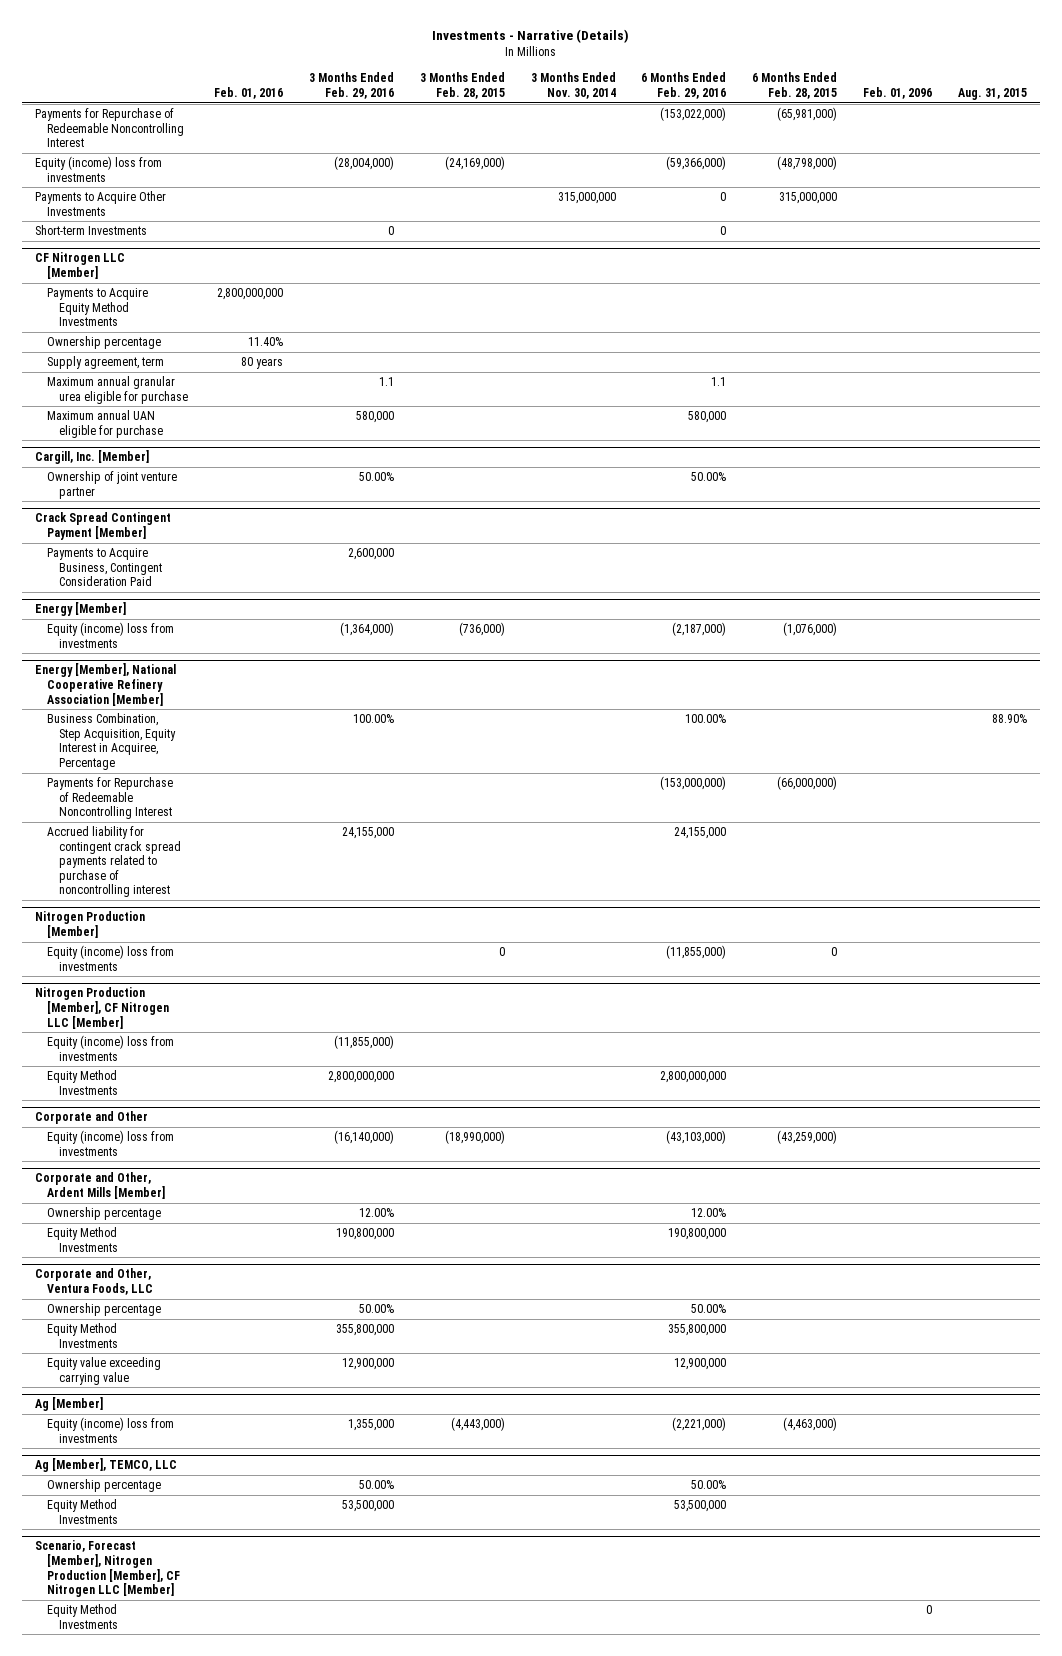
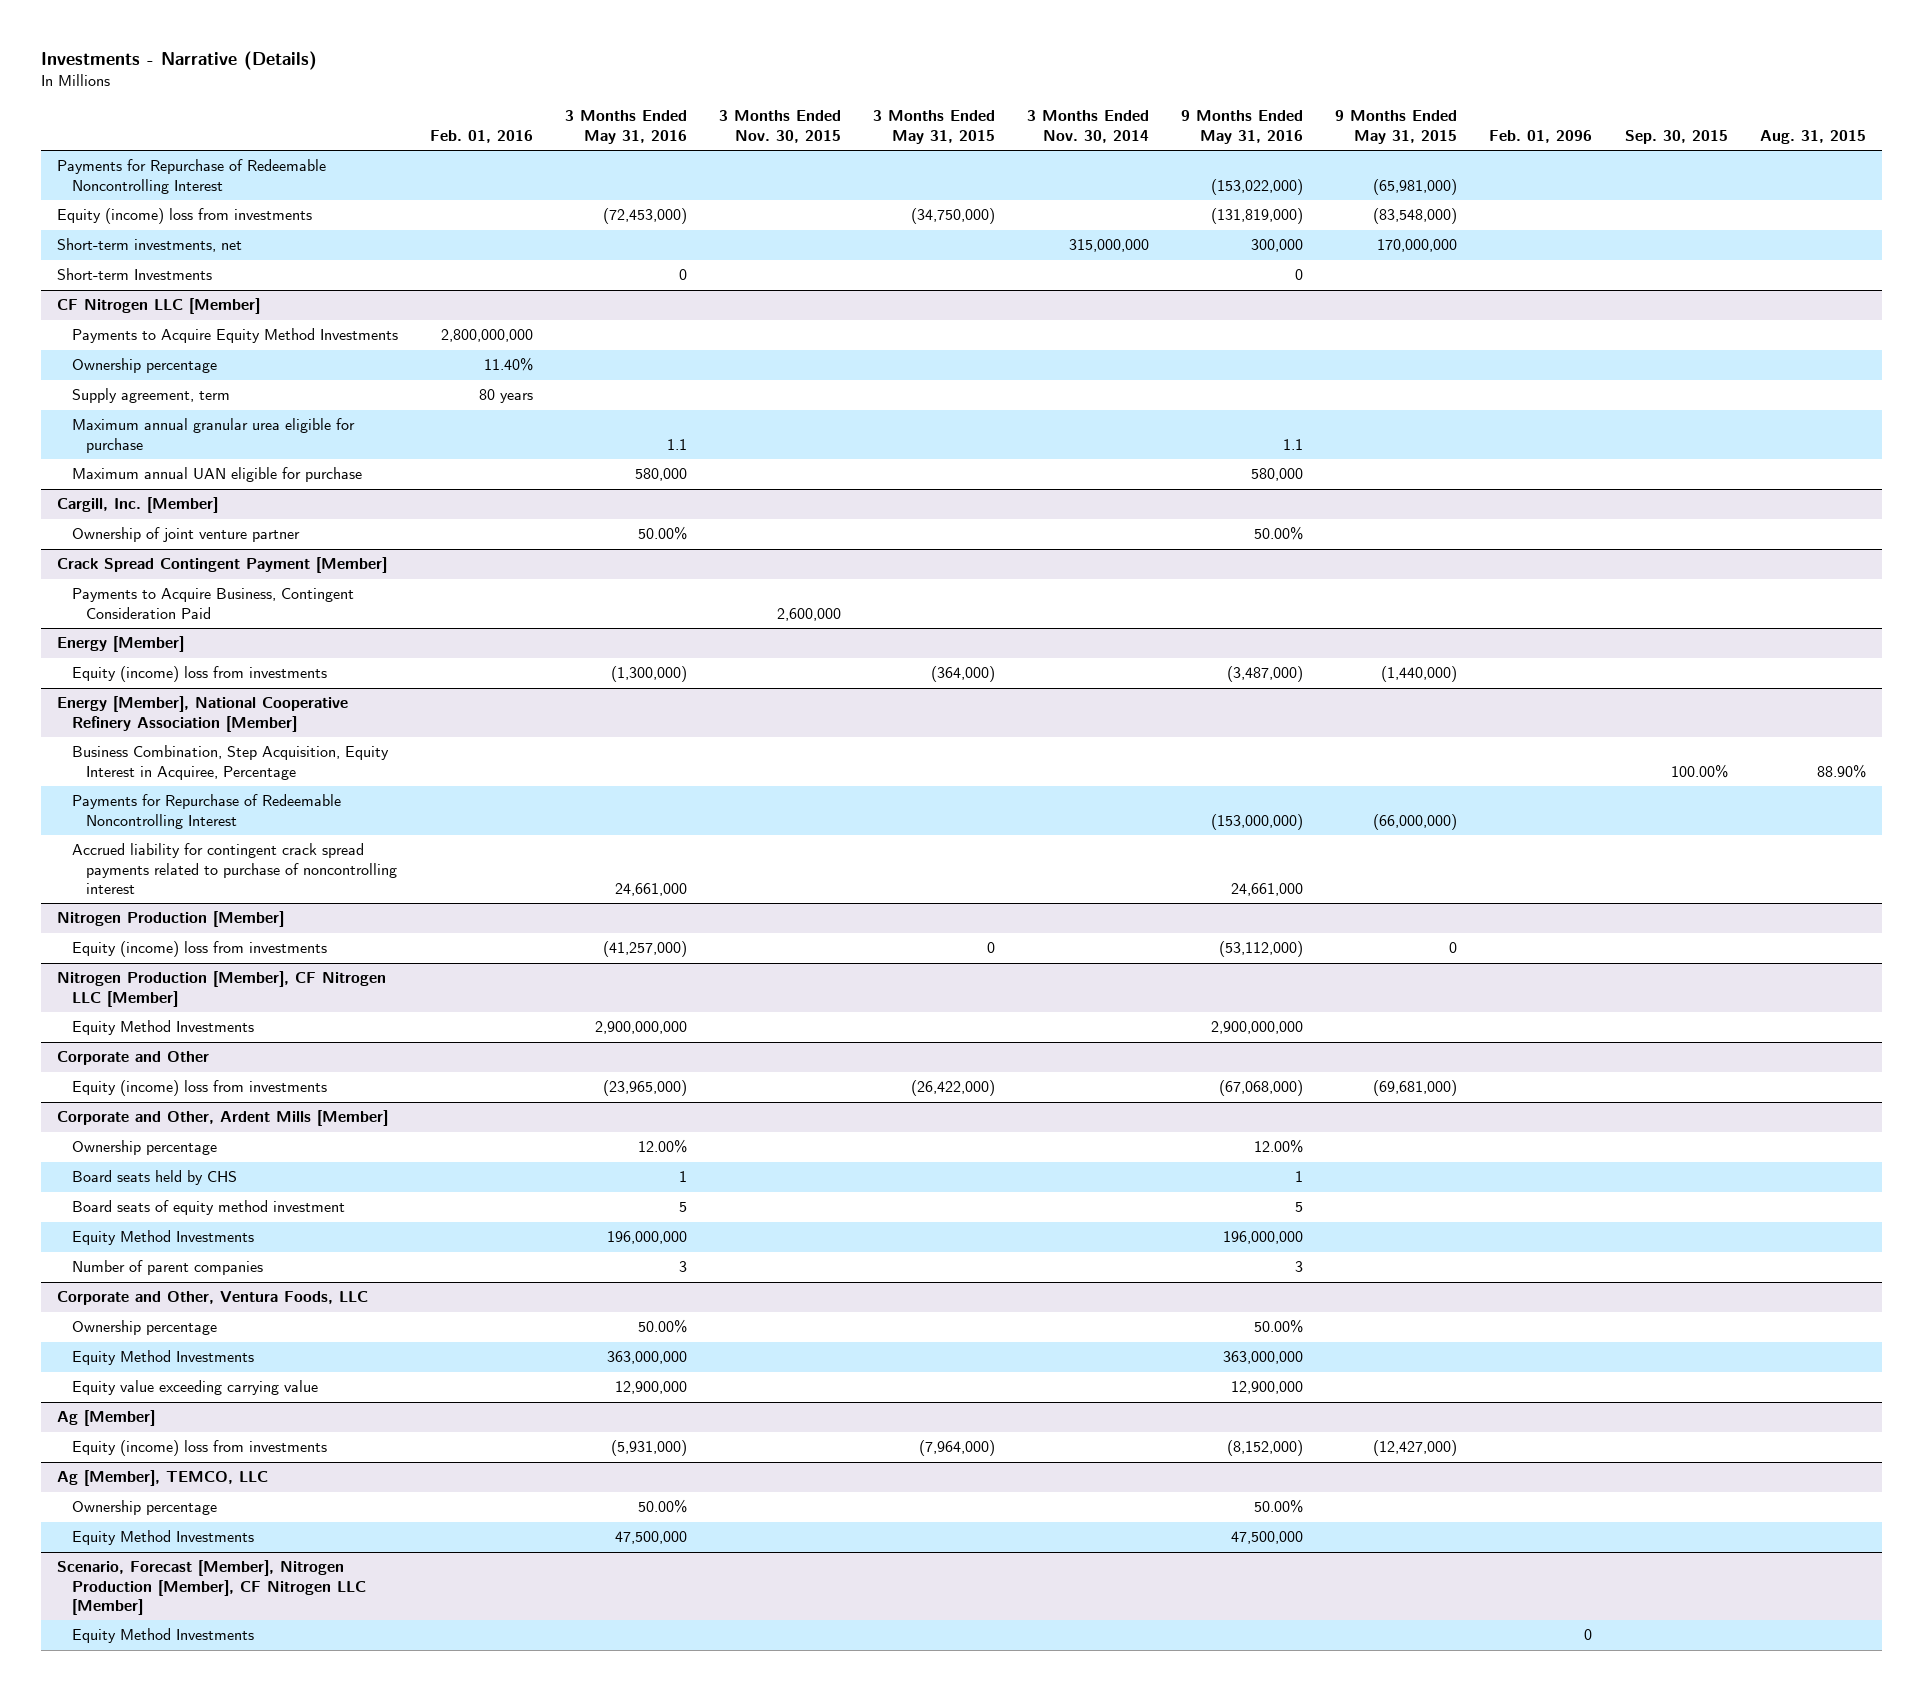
- | Feb. 01, 2016 | 3 Months Ended Feb. 29, 2016 | 3 Months Ended Feb. 28, 2015 | 3 Months Ended Nov. 30, 2014 | 6 Months Ended Feb. 29, 2016 | 6 Months Ended Feb. 28, 2015 | Feb. 01, 2096 | Aug. 31, 2015
+ | Feb. 01, 2016 | 3 Months Ended May 31, 2016 | 3 Months Ended Nov. 30, 2015 | 3 Months Ended May 31, 2015 | 3 Months Ended Nov. 30, 2014 | 9 Months Ended May 31, 2016 | 9 Months Ended May 31, 2015 | Feb. 01, 2096 | Sep. 30, 2015 | Aug. 31, 2015
- Payments to Acquire Other Investments | | | | 315,000,000 | 0 | 315,000,000 | |
+ Short-term investments, net | | | | | 315,000,000 | 300,000 | 170,000,000 | | |
@ Nitrogen Production [Member], CF Nitrogen LLC [Member]
- Equity (income) loss from investments | | (11,855,000) | | | | | |
@ Corporate and Other, Ardent Mills [Member]
+ Board seats held by CHS | | 1 | | | | 1 | | | |
+ Board seats of equity method investment | | 5 | | | | 5 | | | |
+ Number of parent companies | | 3 | | | | 3 | | | |

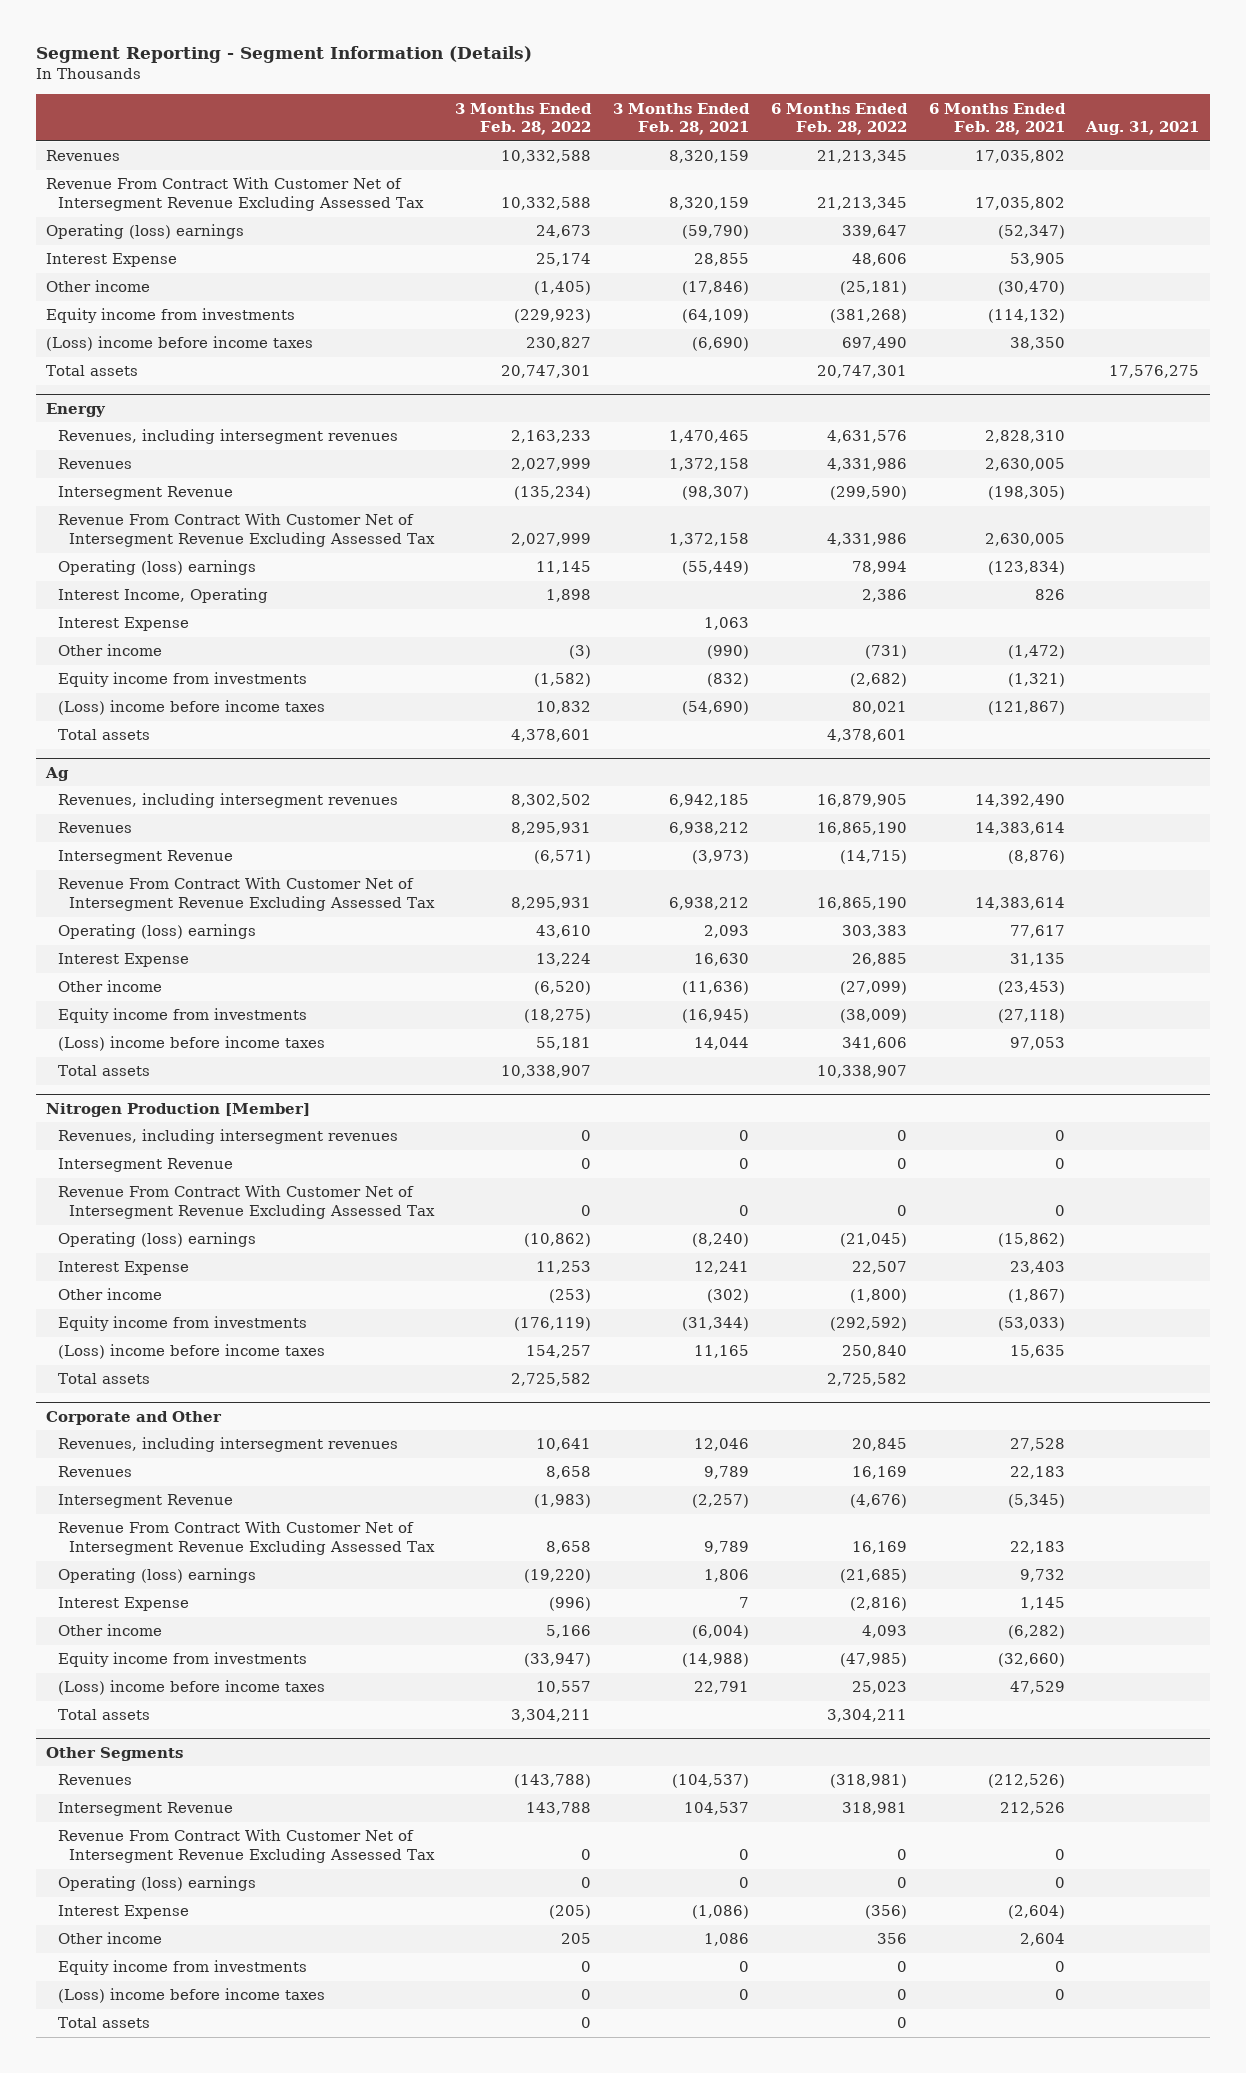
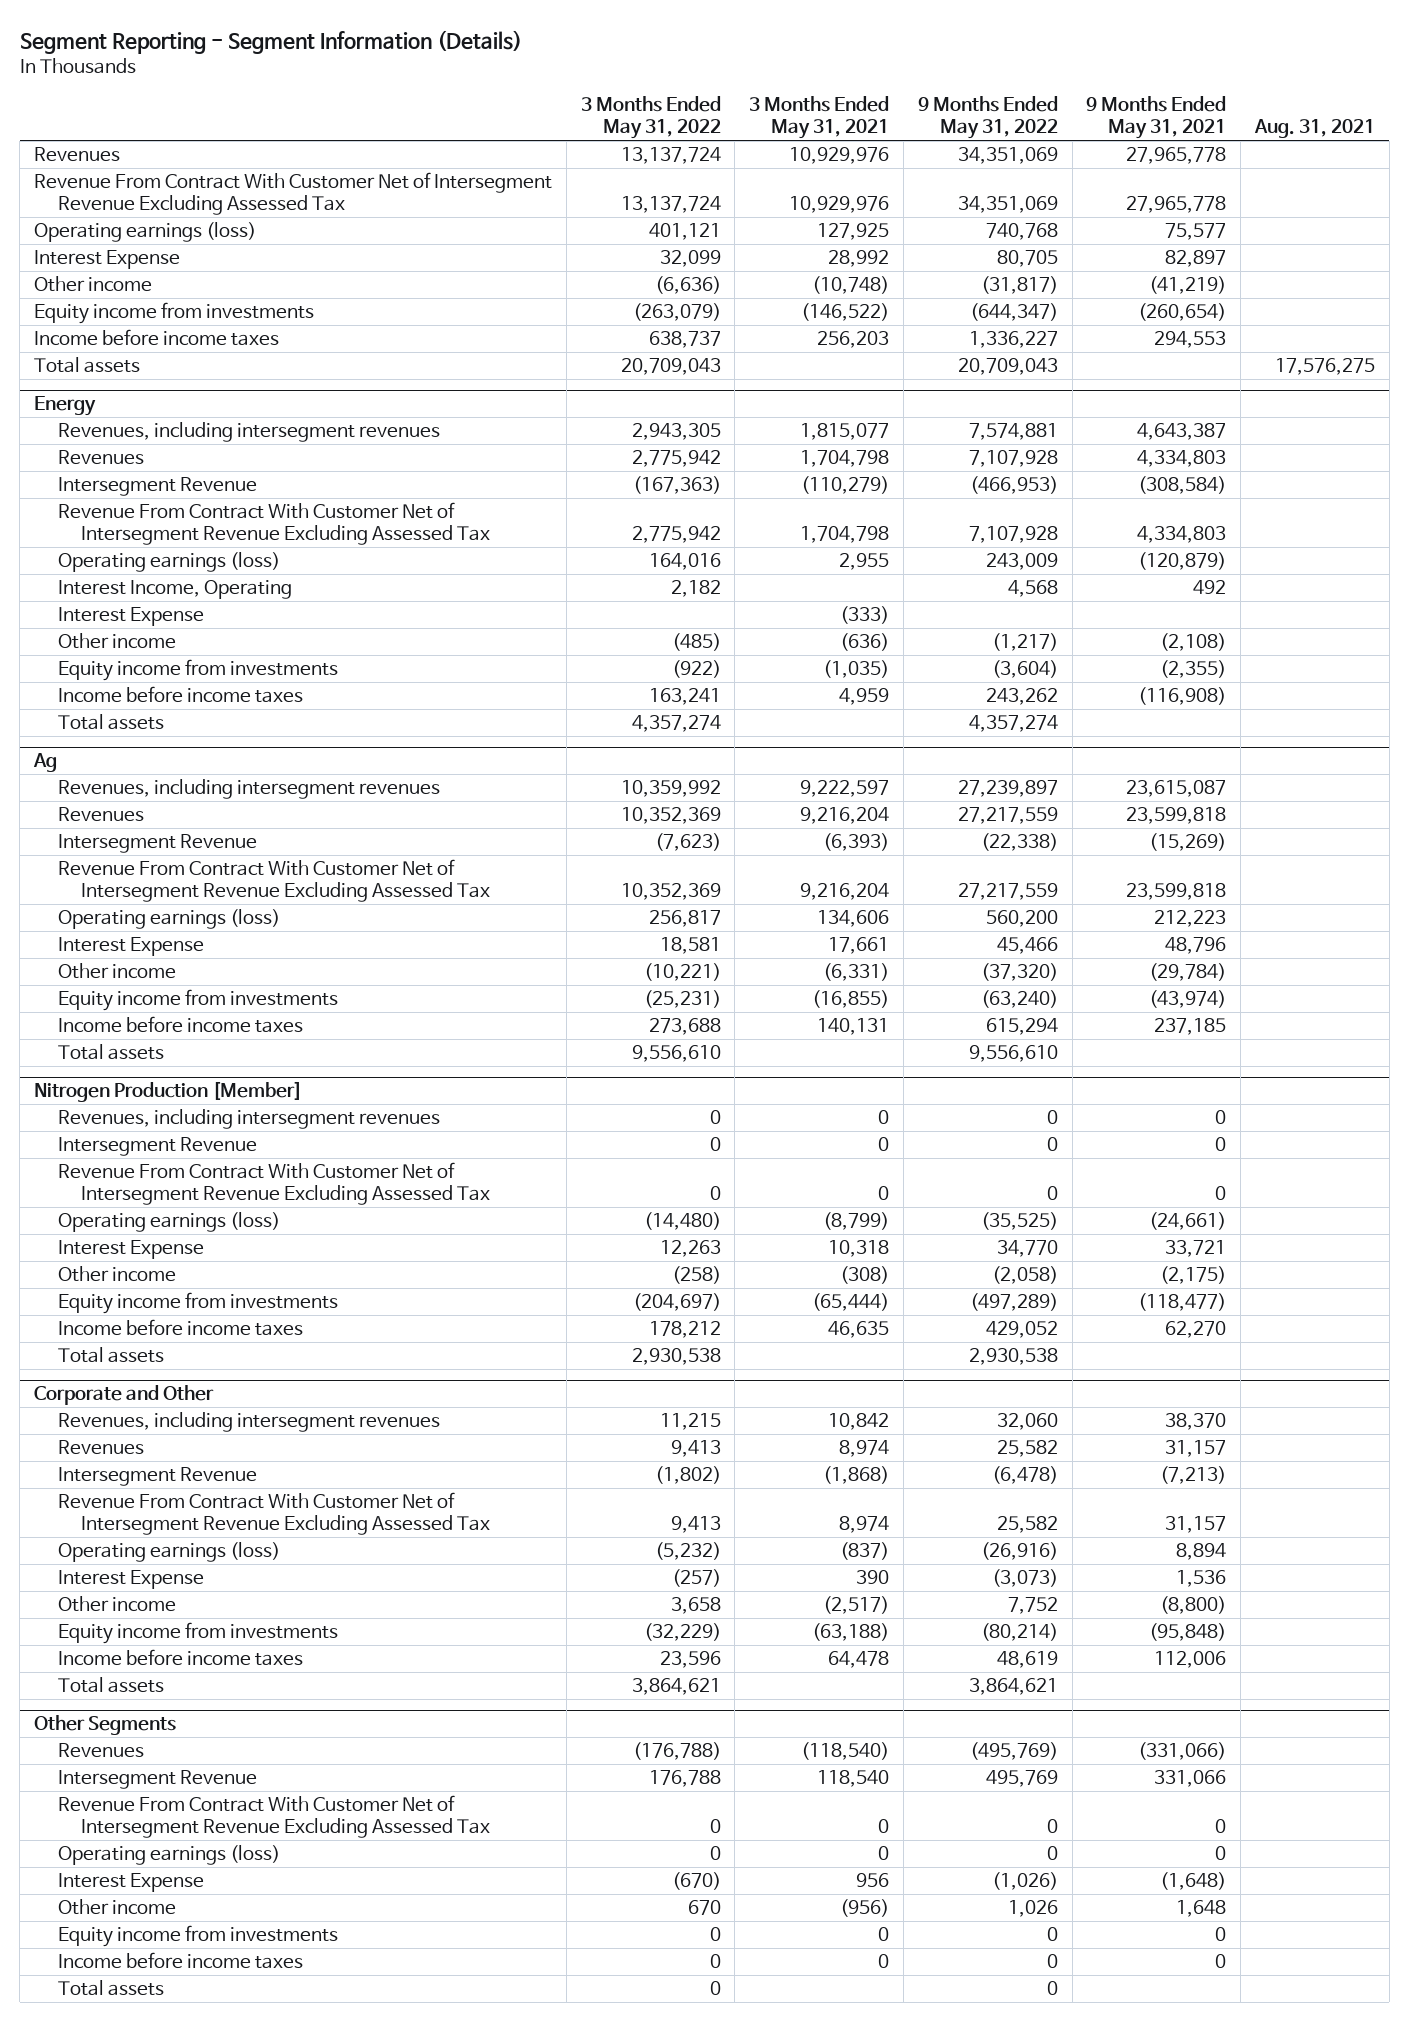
- | 3 Months Ended Feb. 28, 2022 | 3 Months Ended Feb. 28, 2021 | 6 Months Ended Feb. 28, 2022 | 6 Months Ended Feb. 28, 2021 | Aug. 31, 2021
+ | 3 Months Ended May 31, 2022 | 3 Months Ended May 31, 2021 | 9 Months Ended May 31, 2022 | 9 Months Ended May 31, 2021 | Aug. 31, 2021
- Operating (loss) earnings | 24,673 | (59,790) | 339,647 | (52,347) |
+ Operating earnings (loss) | 401,121 | 127,925 | 740,768 | 75,577 |
- (Loss) income before income taxes | 230,827 | (6,690) | 697,490 | 38,350 |
+ Income before income taxes | 638,737 | 256,203 | 1,336,227 | 294,553 |
@ Energy
- Operating (loss) earnings | 11,145 | (55,449) | 78,994 | (123,834) |
+ Operating earnings (loss) | 164,016 | 2,955 | 243,009 | (120,879) |
- (Loss) income before income taxes | 10,832 | (54,690) | 80,021 | (121,867) |
+ Income before income taxes | 163,241 | 4,959 | 243,262 | (116,908) |
@ Ag
- Operating (loss) earnings | 43,610 | 2,093 | 303,383 | 77,617 |
+ Operating earnings (loss) | 256,817 | 134,606 | 560,200 | 212,223 |
- (Loss) income before income taxes | 55,181 | 14,044 | 341,606 | 97,053 |
+ Income before income taxes | 273,688 | 140,131 | 615,294 | 237,185 |
@ Nitrogen Production [Member]
- Operating (loss) earnings | (10,862) | (8,240) | (21,045) | (15,862) |
+ Operating earnings (loss) | (14,480) | (8,799) | (35,525) | (24,661) |
- (Loss) income before income taxes | 154,257 | 11,165 | 250,840 | 15,635 |
+ Income before income taxes | 178,212 | 46,635 | 429,052 | 62,270 |
@ Corporate and Other
- Operating (loss) earnings | (19,220) | 1,806 | (21,685) | 9,732 |
+ Operating earnings (loss) | (5,232) | (837) | (26,916) | 8,894 |
- (Loss) income before income taxes | 10,557 | 22,791 | 25,023 | 47,529 |
+ Income before income taxes | 23,596 | 64,478 | 48,619 | 112,006 |
@ Other Segments
- Operating (loss) earnings | 0 | 0 | 0 | 0 |
+ Operating earnings (loss) | 0 | 0 | 0 | 0 |
- (Loss) income before income taxes | 0 | 0 | 0 | 0 |
+ Income before income taxes | 0 | 0 | 0 | 0 |

